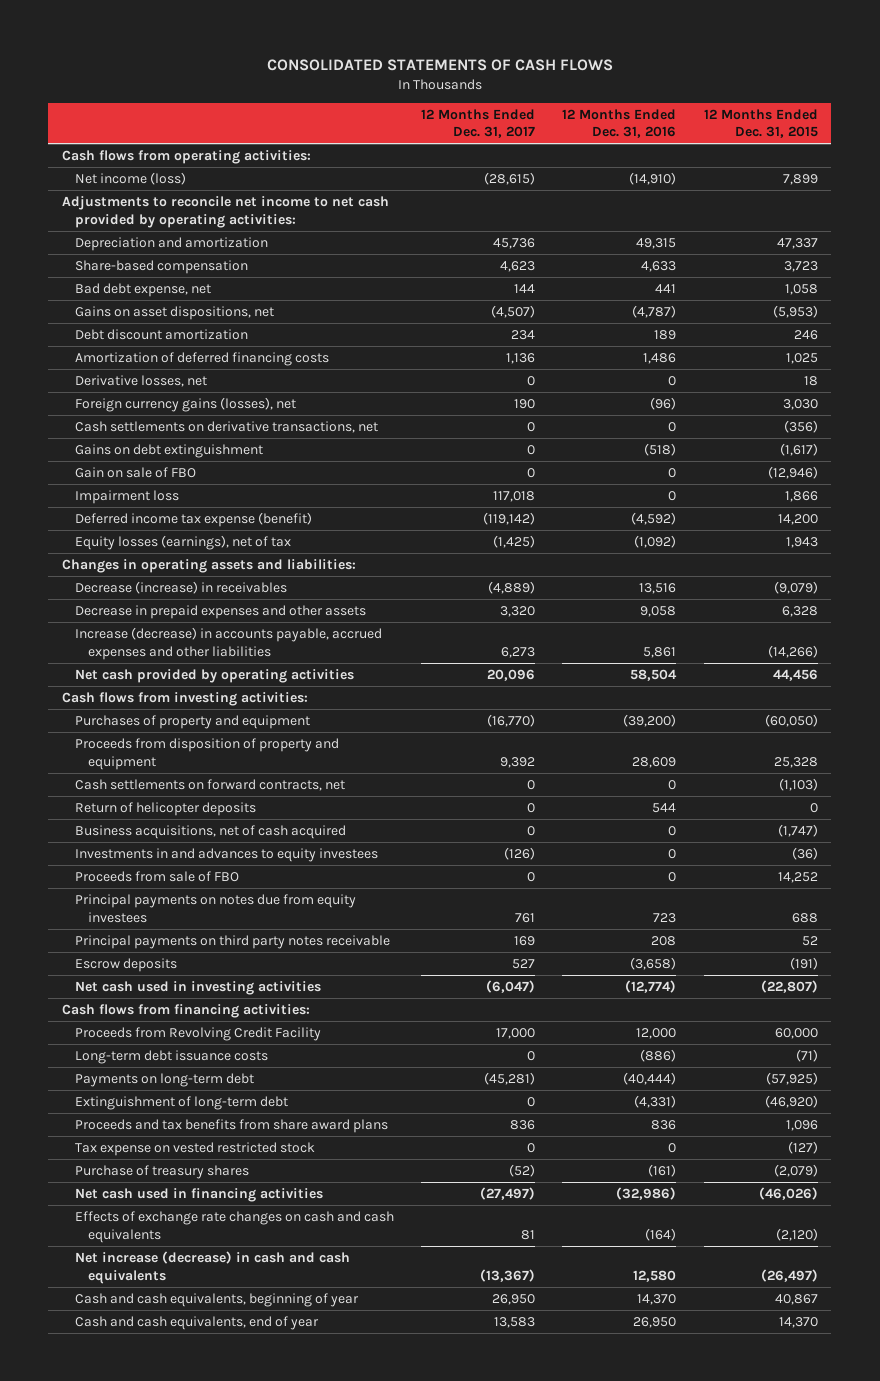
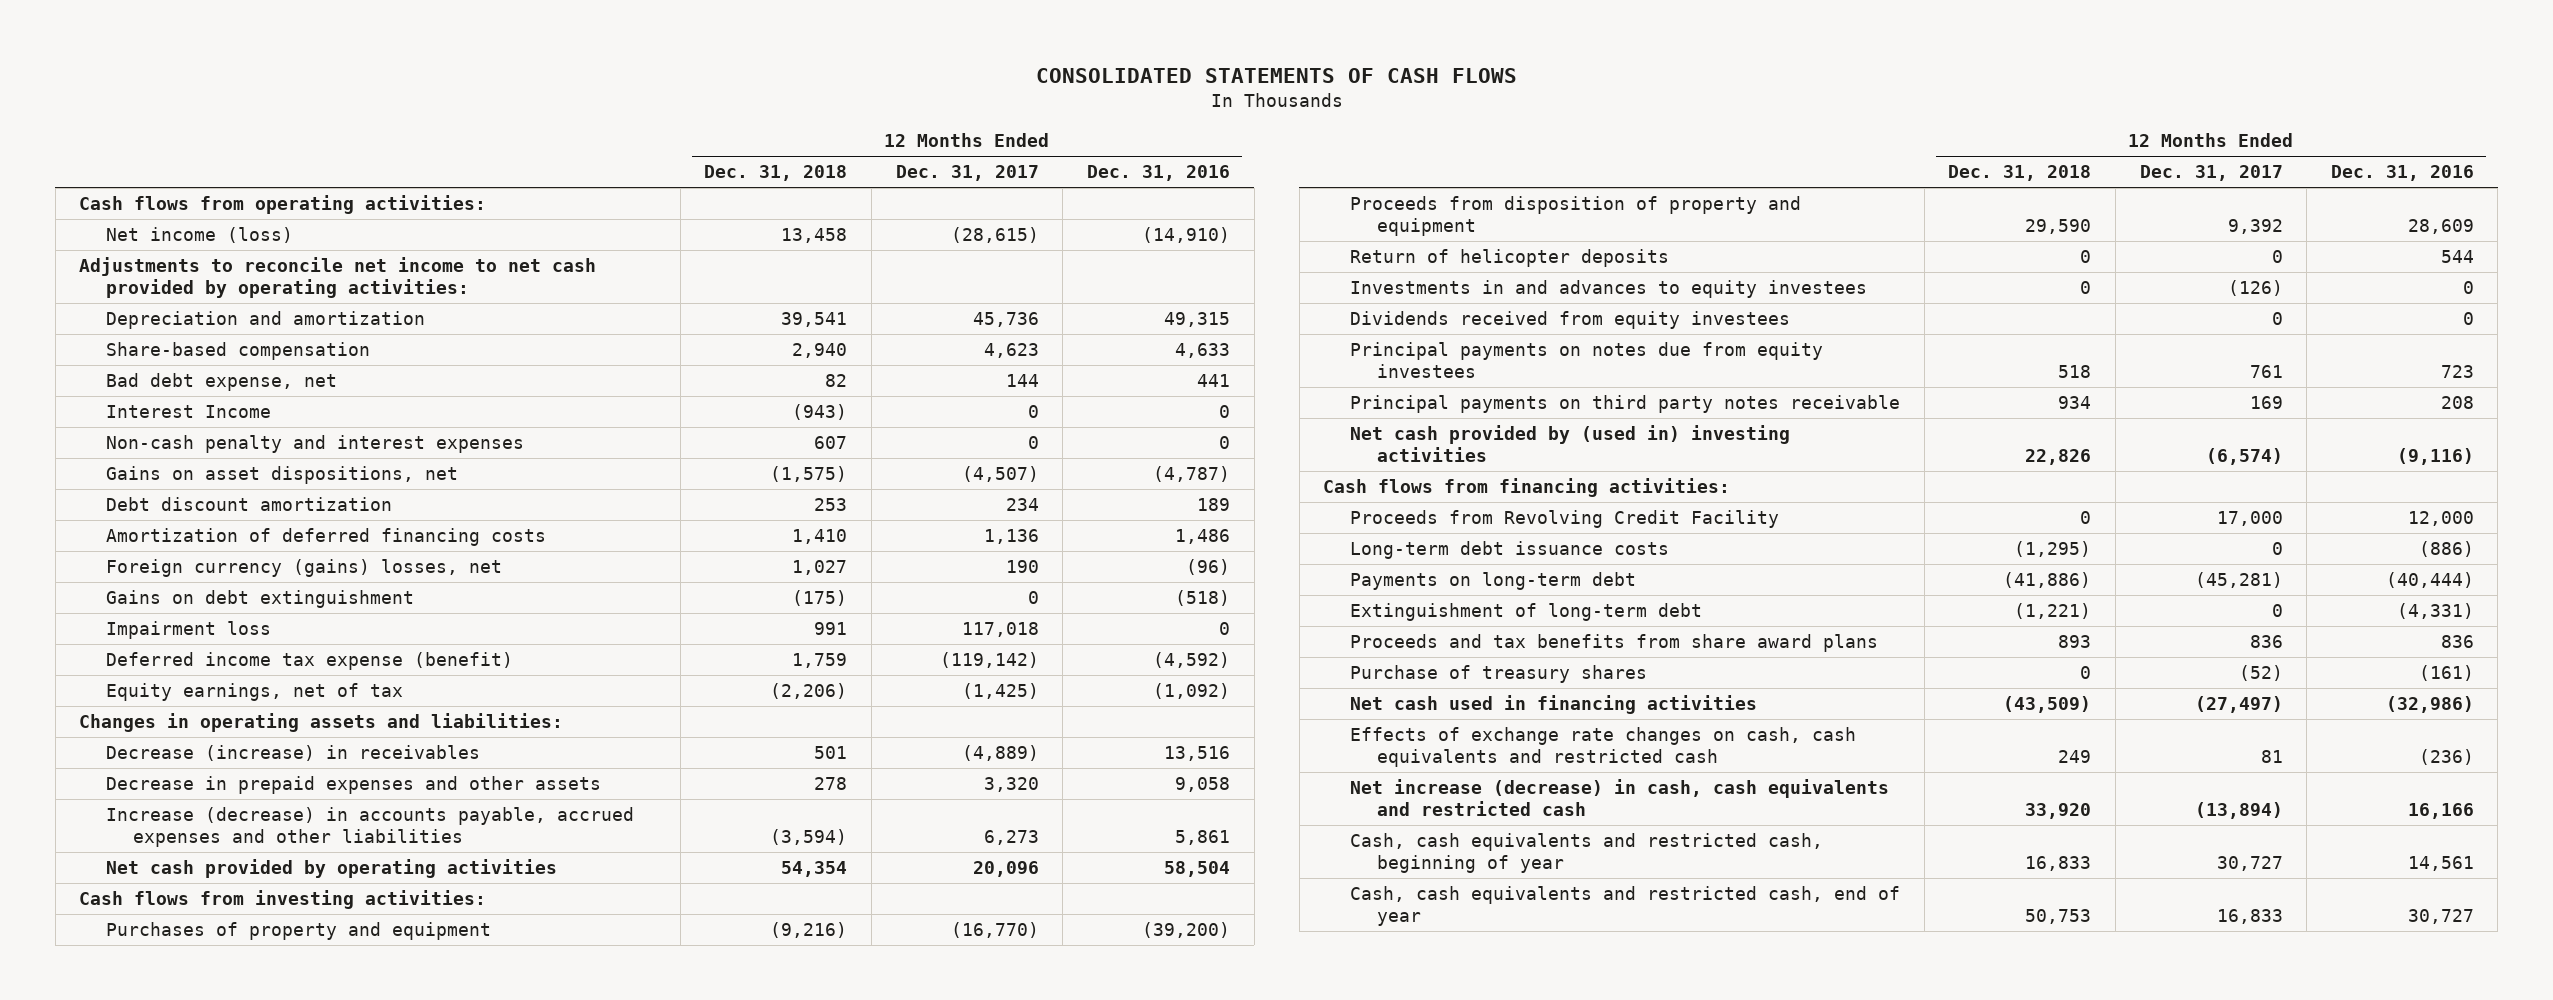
- | 12 Months Ended Dec. 31, 2017 | 12 Months Ended Dec. 31, 2016 | 12 Months Ended Dec. 31, 2015
+ | 12 Months Ended Dec. 31, 2018 | 12 Months Ended Dec. 31, 2017 | 12 Months Ended Dec. 31, 2016
+ Interest Income | (943) | 0 | 0
+ Non-cash penalty and interest expenses | 607 | 0 | 0
- Derivative losses, net | 0 | 0 | 18
- Foreign currency gains (losses), net | 190 | (96) | 3,030
- Cash settlements on derivative transactions, net | 0 | 0 | (356)
+ Foreign currency (gains) losses, net | 1,027 | 190 | (96)
- Gain on sale of FBO | 0 | 0 | (12,946)
- Equity losses (earnings), net of tax | (1,425) | (1,092) | 1,943
+ Equity earnings, net of tax | (2,206) | (1,425) | (1,092)
- Cash settlements on forward contracts, net | 0 | 0 | (1,103)
- Business acquisitions, net of cash acquired | 0 | 0 | (1,747)
- Proceeds from sale of FBO | 0 | 0 | 14,252
+ Dividends received from equity investees | | 0 | 0
- Escrow deposits | 527 | (3,658) | (191)
- Net cash used in investing activities | (6,047) | (12,774) | (22,807)
+ Net cash provided by (used in) investing activities | 22,826 | (6,574) | (9,116)
- Tax expense on vested restricted stock | 0 | 0 | (127)
- Effects of exchange rate changes on cash and cash equivalents | 81 | (164) | (2,120)
- Net increase (decrease) in cash and cash equivalents | (13,367) | 12,580 | (26,497)
- Cash and cash equivalents, beginning of year | 26,950 | 14,370 | 40,867
- Cash and cash equivalents, end of year | 13,583 | 26,950 | 14,370
+ Effects of exchange rate changes on cash, cash equivalents and restricted cash | 249 | 81 | (236)
+ Net increase (decrease) in cash, cash equivalents and restricted cash | 33,920 | (13,894) | 16,166
+ Cash, cash equivalents and restricted cash, beginning of year | 16,833 | 30,727 | 14,561
+ Cash, cash equivalents and restricted cash, end of year | 50,753 | 16,833 | 30,727

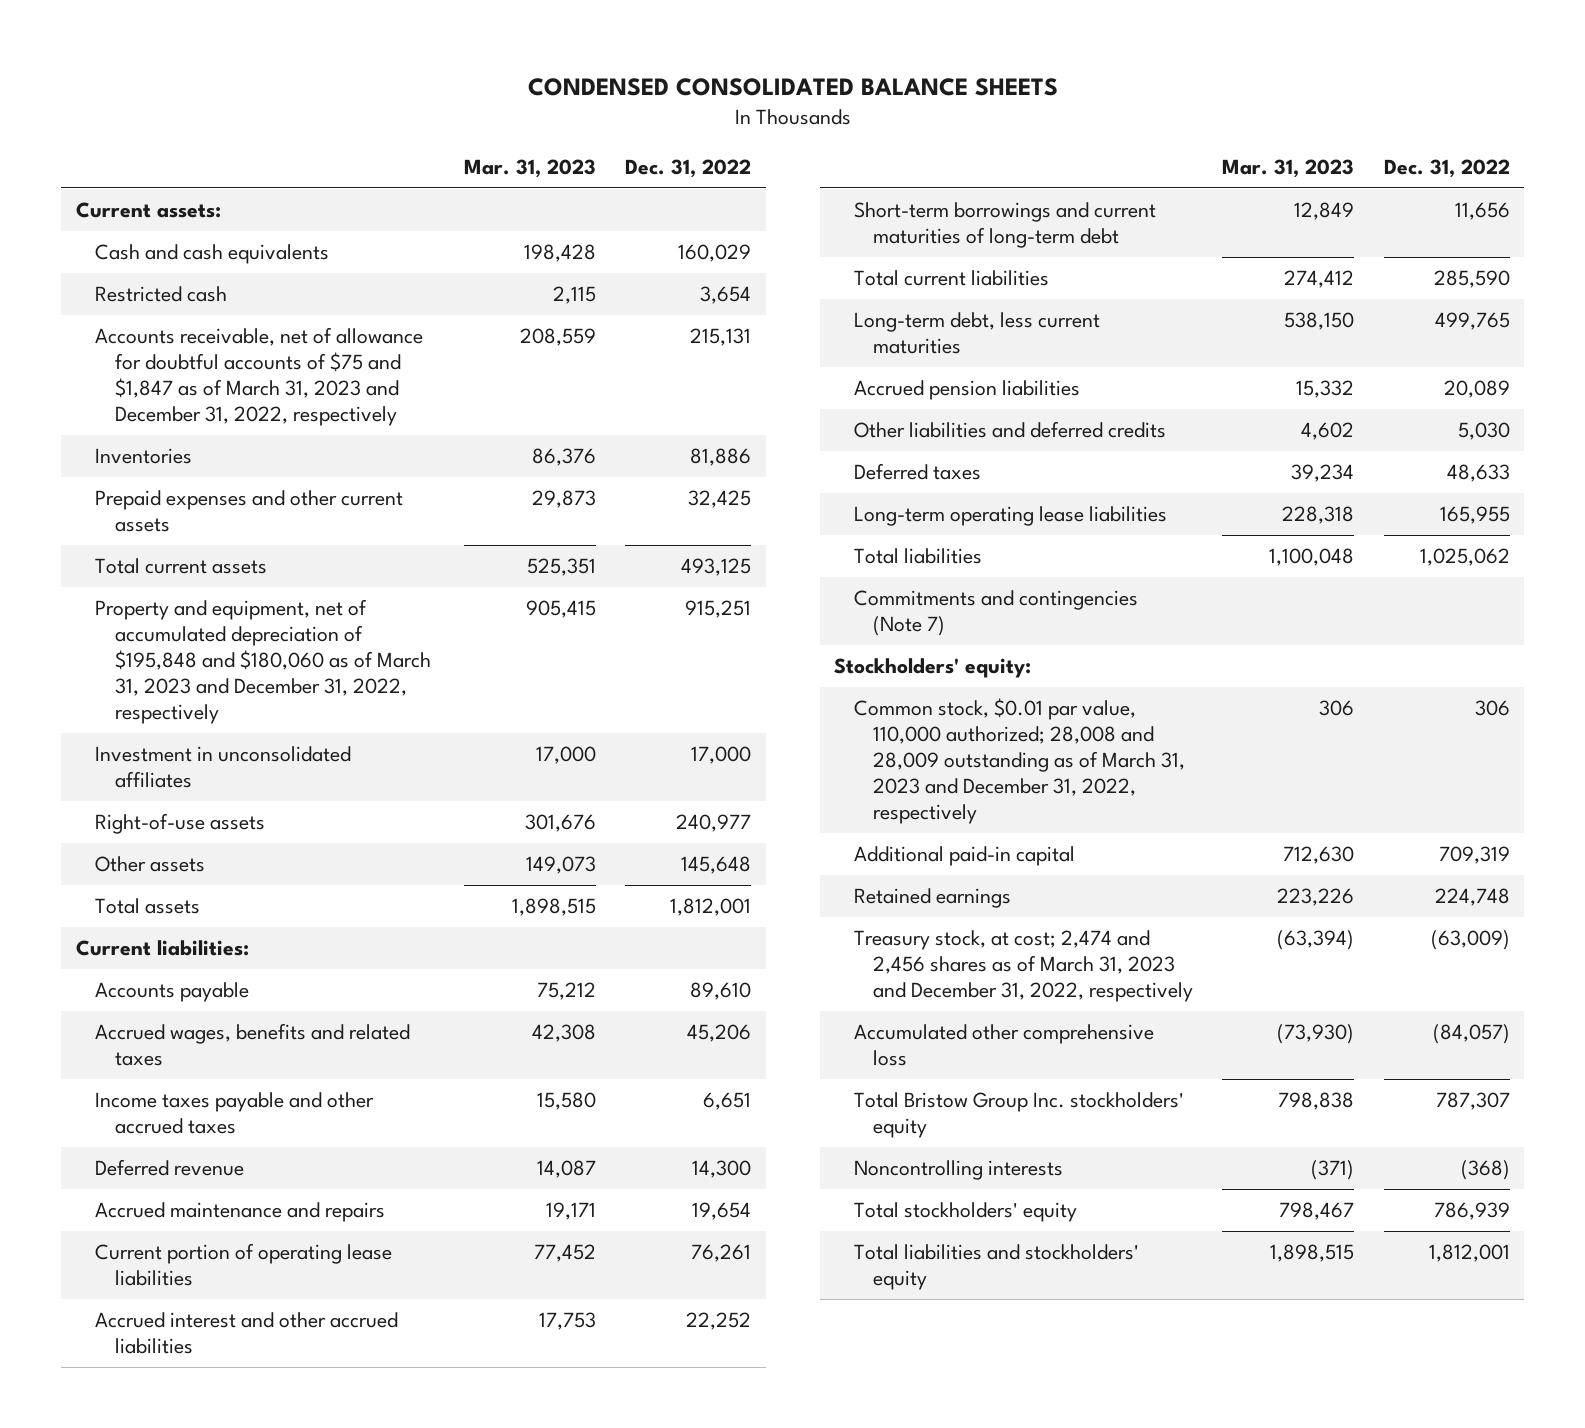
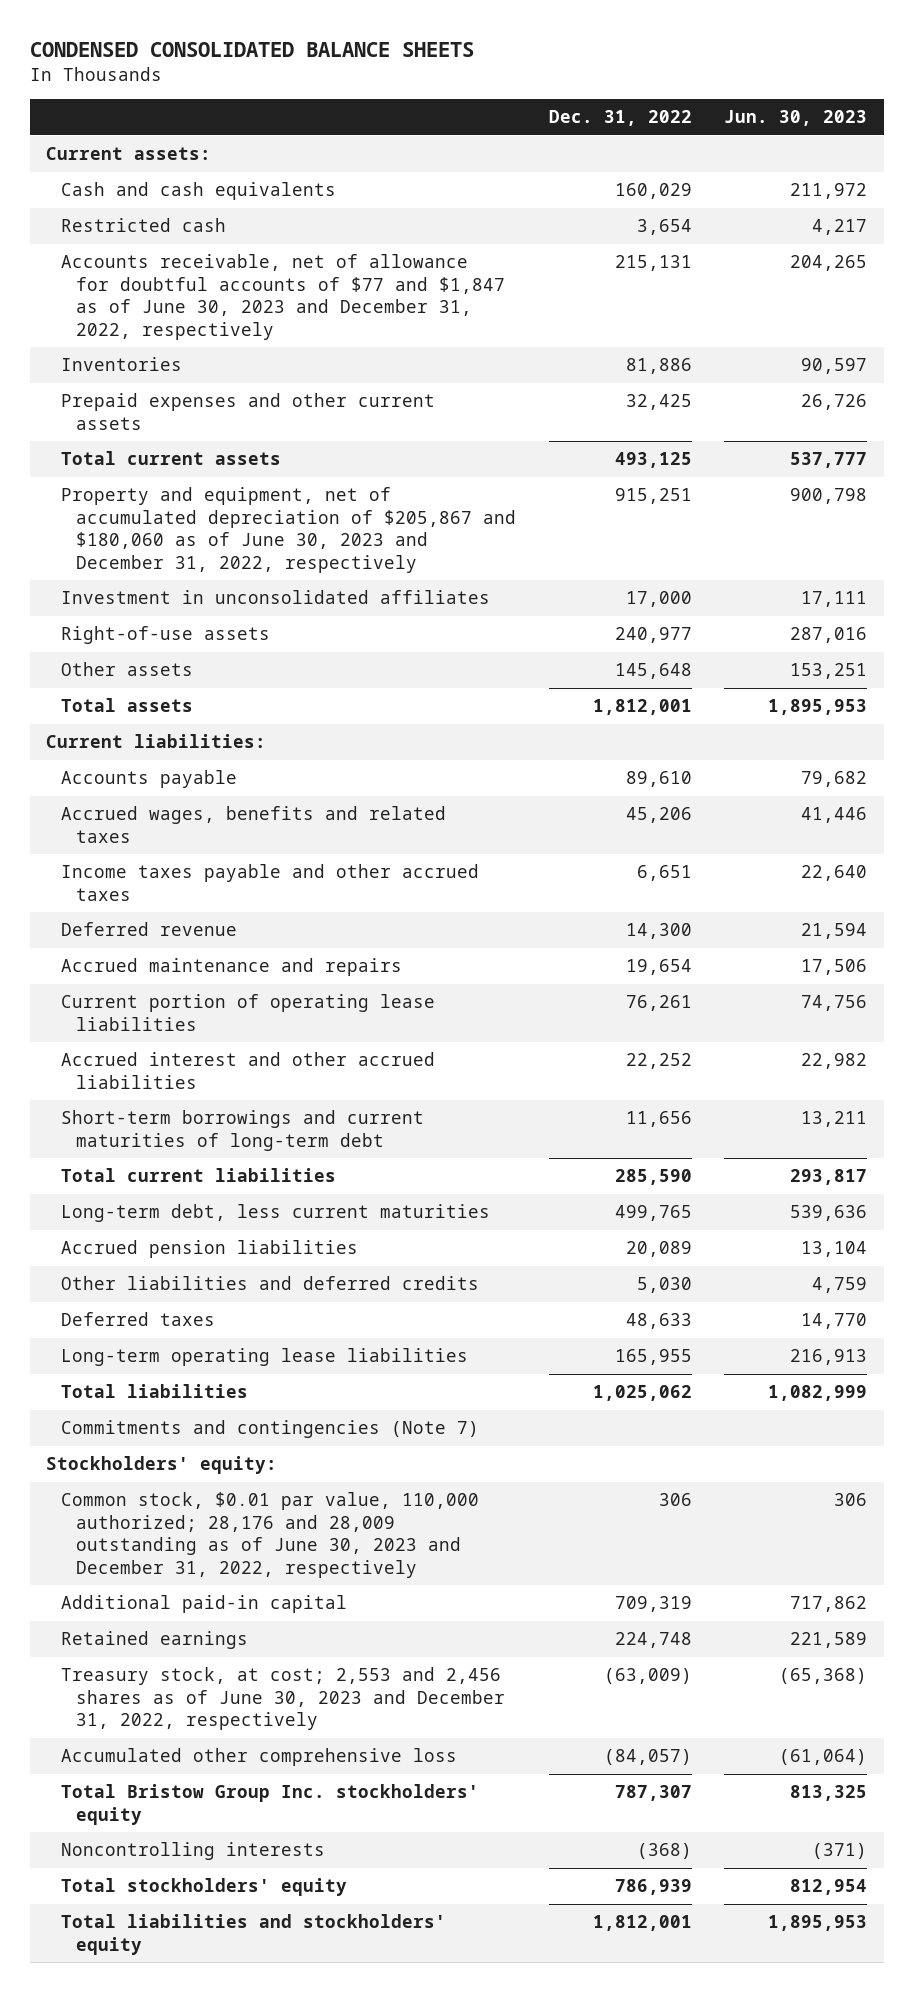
- | Mar. 31, 2023 | Dec. 31, 2022
+ | Dec. 31, 2022 | Jun. 30, 2023
- Accounts receivable, net of allowance for doubtful accounts of $75 and $1,847 as of March 31, 2023 and December 31, 2022, respectively | 208,559 | 215,131
+ Accounts receivable, net of allowance for doubtful accounts of $77 and $1,847 as of June 30, 2023 and December 31, 2022, respectively | 215,131 | 204,265
- Property and equipment, net of accumulated depreciation of $195,848 and $180,060 as of March 31, 2023 and December 31, 2022, respectively | 905,415 | 915,251
+ Property and equipment, net of accumulated depreciation of $205,867 and $180,060 as of June 30, 2023 and December 31, 2022, respectively | 915,251 | 900,798
- Common stock, $0.01 par value, 110,000 authorized; 28,008 and 28,009 outstanding as of March 31, 2023 and December 31, 2022, respectively | 306 | 306
+ Common stock, $0.01 par value, 110,000 authorized; 28,176 and 28,009 outstanding as of June 30, 2023 and December 31, 2022, respectively | 306 | 306
- Treasury stock, at cost; 2,474 and 2,456 shares as of March 31, 2023 and December 31, 2022, respectively | (63,394) | (63,009)
+ Treasury stock, at cost; 2,553 and 2,456 shares as of June 30, 2023 and December 31, 2022, respectively | (63,009) | (65,368)

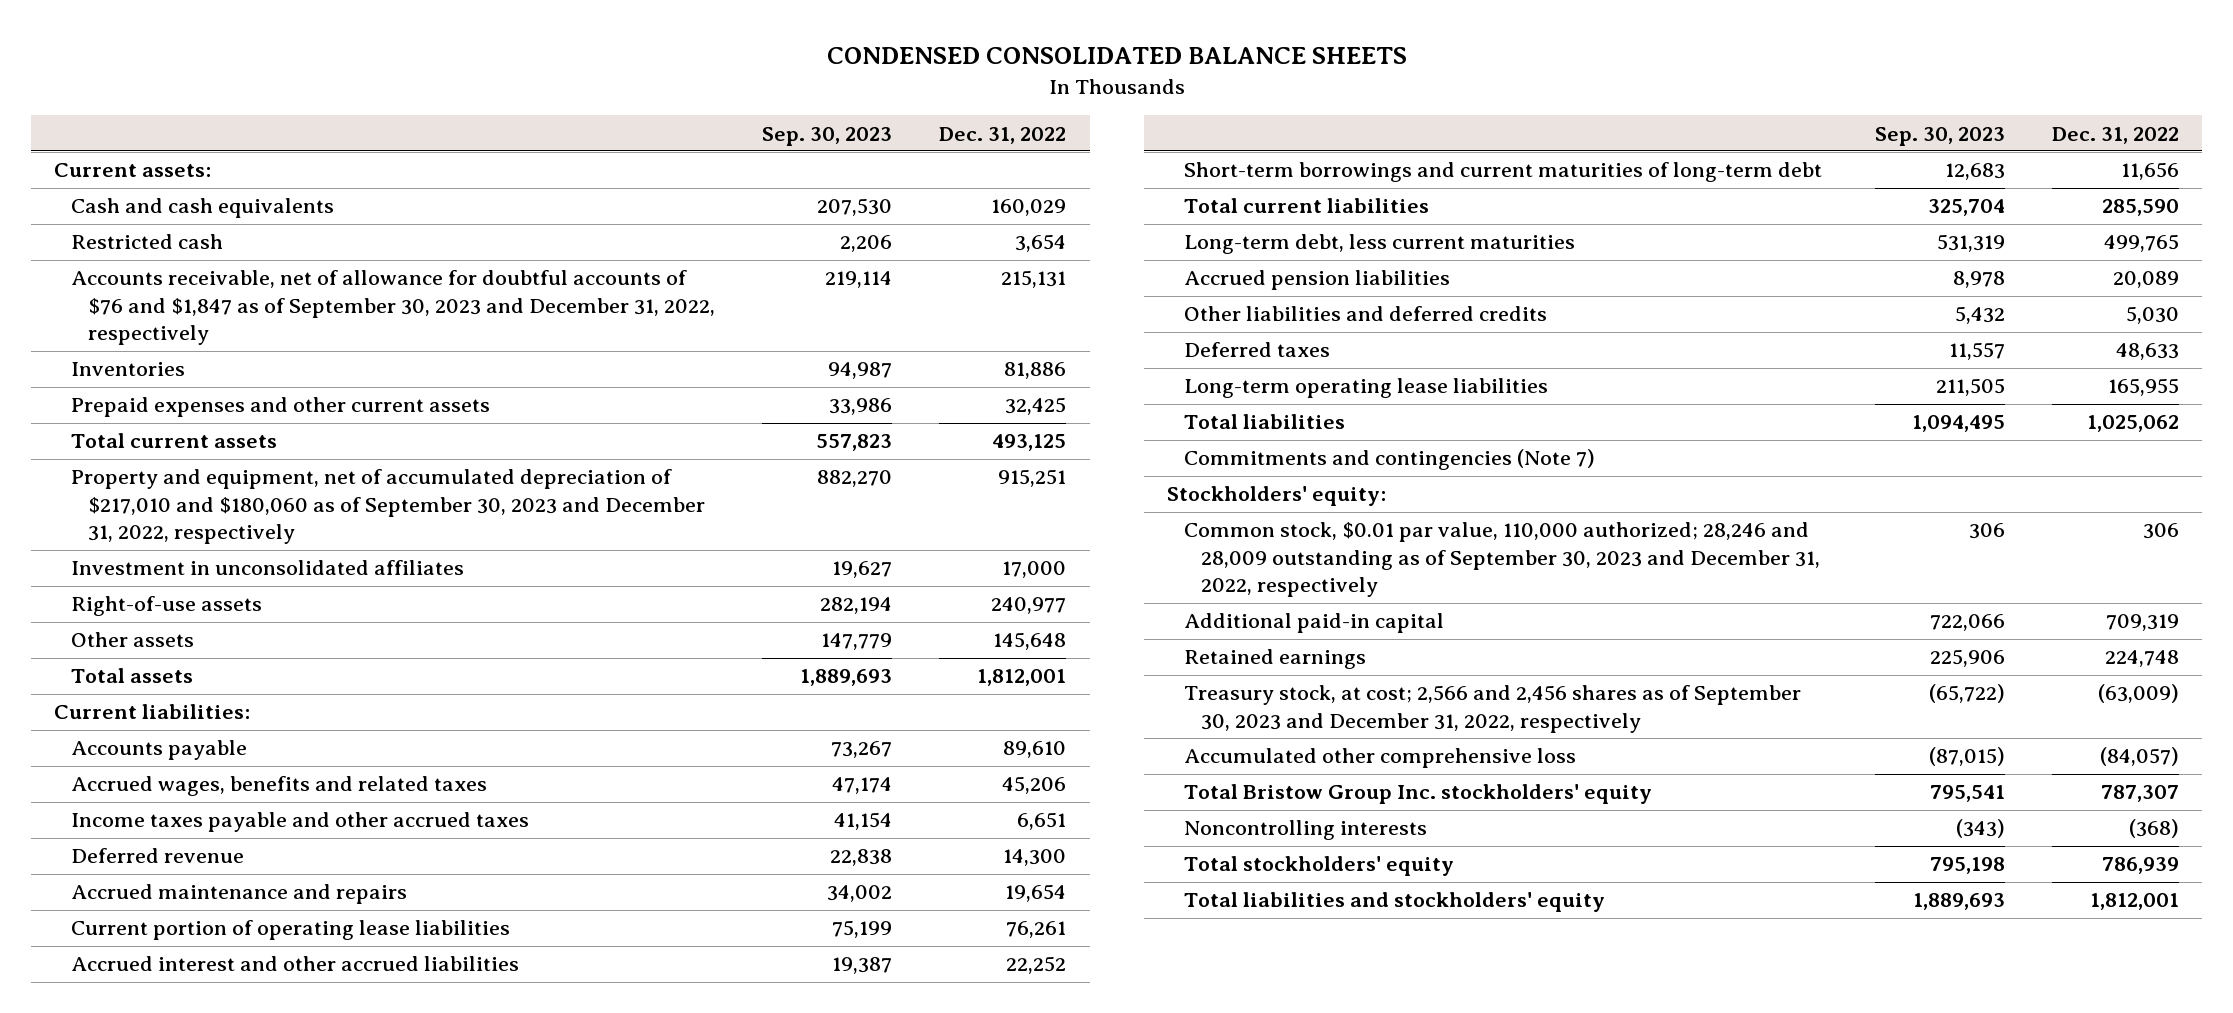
- | Dec. 31, 2022 | Jun. 30, 2023
+ | Sep. 30, 2023 | Dec. 31, 2022
- Accounts receivable, net of allowance for doubtful accounts of $77 and $1,847 as of June 30, 2023 and December 31, 2022, respectively | 215,131 | 204,265
+ Accounts receivable, net of allowance for doubtful accounts of $76 and $1,847 as of September 30, 2023 and December 31, 2022, respectively | 219,114 | 215,131
- Property and equipment, net of accumulated depreciation of $205,867 and $180,060 as of June 30, 2023 and December 31, 2022, respectively | 915,251 | 900,798
+ Property and equipment, net of accumulated depreciation of $217,010 and $180,060 as of September 30, 2023 and December 31, 2022, respectively | 882,270 | 915,251
- Common stock, $0.01 par value, 110,000 authorized; 28,176 and 28,009 outstanding as of June 30, 2023 and December 31, 2022, respectively | 306 | 306
+ Common stock, $0.01 par value, 110,000 authorized; 28,246 and 28,009 outstanding as of September 30, 2023 and December 31, 2022, respectively | 306 | 306
- Treasury stock, at cost; 2,553 and 2,456 shares as of June 30, 2023 and December 31, 2022, respectively | (63,009) | (65,368)
+ Treasury stock, at cost; 2,566 and 2,456 shares as of September 30, 2023 and December 31, 2022, respectively | (65,722) | (63,009)

